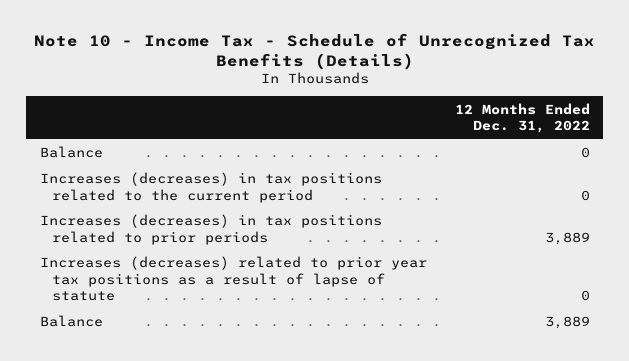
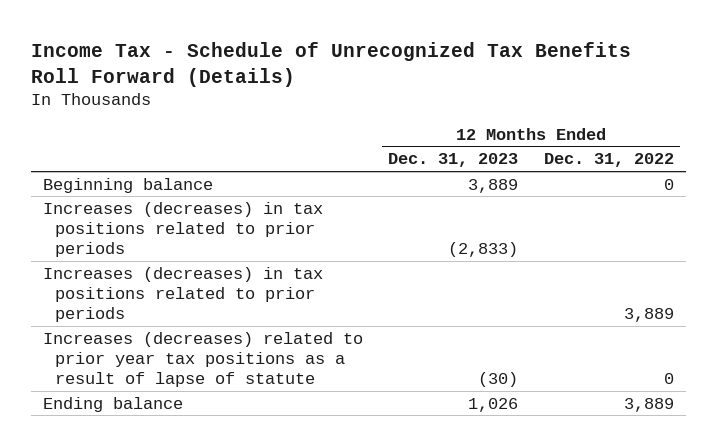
- Note 10 - Income Tax - Schedule of Unrecognized Tax Benefits (Details)
+ Income Tax - Schedule of Unrecognized Tax Benefits Roll Forward (Details)
- | 12 Months Ended Dec. 31, 2022
+ | 12 Months Ended Dec. 31, 2023 | 12 Months Ended Dec. 31, 2022
- Balance | 0
- Increases (decreases) in tax positions related to the current period | 0
+ Beginning balance | 3,889 | 0
+ Increases (decreases) in tax positions related to prior periods | (2,833) |
- Balance | 3,889
+ Ending balance | 1,026 | 3,889

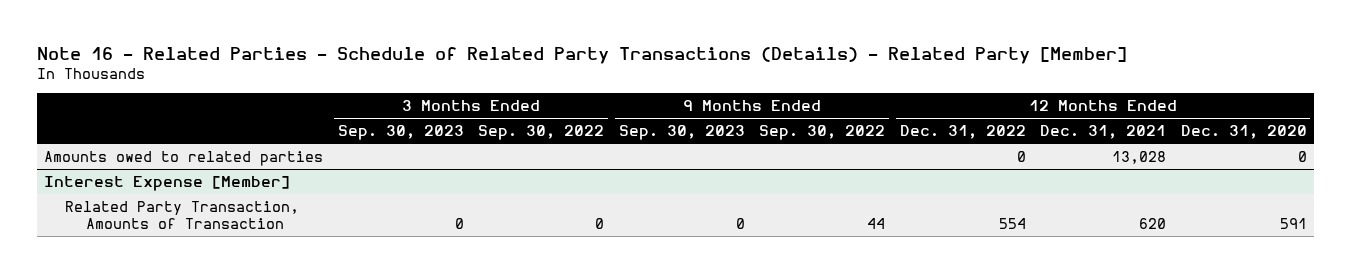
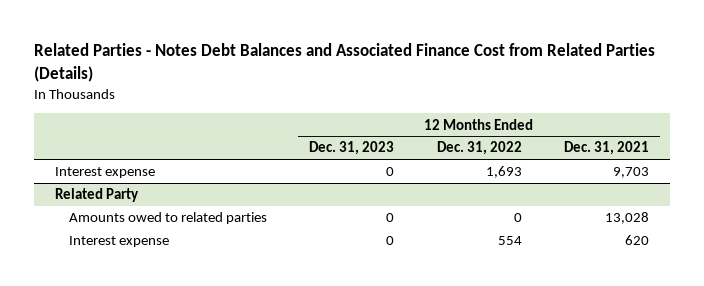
- Note 16 - Related Parties - Schedule of Related Party Transactions (Details) - Related Party [Member]
+ Related Parties - Notes Debt Balances and Associated Finance Cost from Related Parties (Details)
- | 3 Months Ended Sep. 30, 2023 | 3 Months Ended Sep. 30, 2022 | 9 Months Ended Sep. 30, 2023 | 9 Months Ended Sep. 30, 2022 | 12 Months Ended Dec. 31, 2022 | 12 Months Ended Dec. 31, 2021 | 12 Months Ended Dec. 31, 2020
+ | 12 Months Ended Dec. 31, 2023 | 12 Months Ended Dec. 31, 2022 | 12 Months Ended Dec. 31, 2021
+ Interest expense | 0 | 1,693 | 9,703
+ Related Party
- Interest Expense [Member]
- Related Party Transaction, Amounts of Transaction | 0 | 0 | 0 | 44 | 554 | 620 | 591
+ Interest expense | 0 | 554 | 620

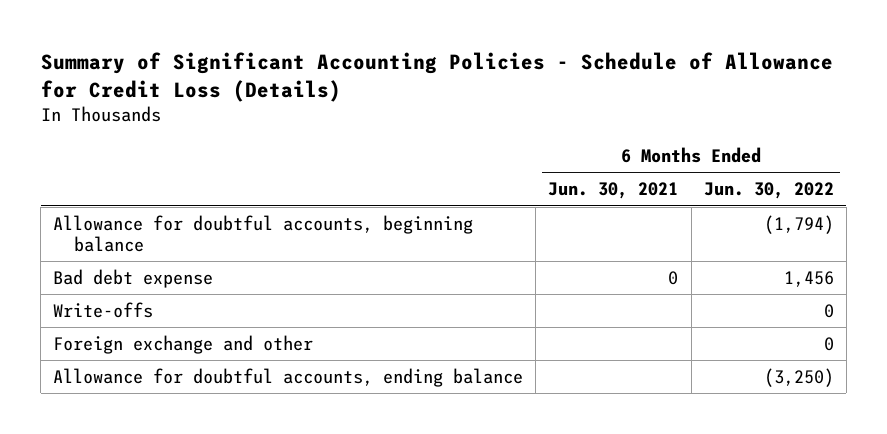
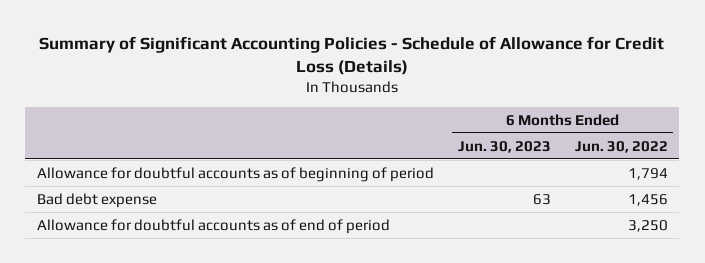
- | 6 Months Ended Jun. 30, 2021 | 6 Months Ended Jun. 30, 2022
+ | 6 Months Ended Jun. 30, 2023 | 6 Months Ended Jun. 30, 2022
- Allowance for doubtful accounts, beginning balance | | (1,794)
+ Allowance for doubtful accounts as of beginning of period | | 1,794
- Write-offs | | 0
- Foreign exchange and other | | 0
- Allowance for doubtful accounts, ending balance | | (3,250)
+ Allowance for doubtful accounts as of end of period | | 3,250

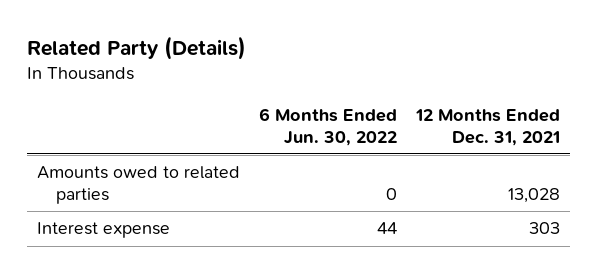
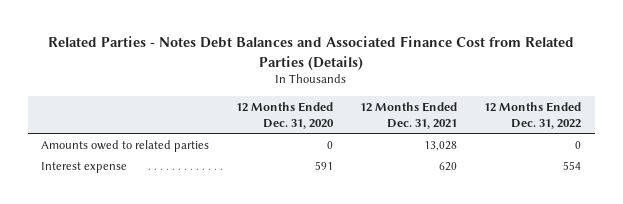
- Related Party (Details)
+ Related Parties - Notes Debt Balances and Associated Finance Cost from Related Parties (Details)
- | 6 Months Ended Jun. 30, 2022 | 12 Months Ended Dec. 31, 2021
+ | 12 Months Ended Dec. 31, 2020 | 12 Months Ended Dec. 31, 2021 | 12 Months Ended Dec. 31, 2022
- Interest expense | 44 | 303
+ Interest expense | 591 | 620 | 554

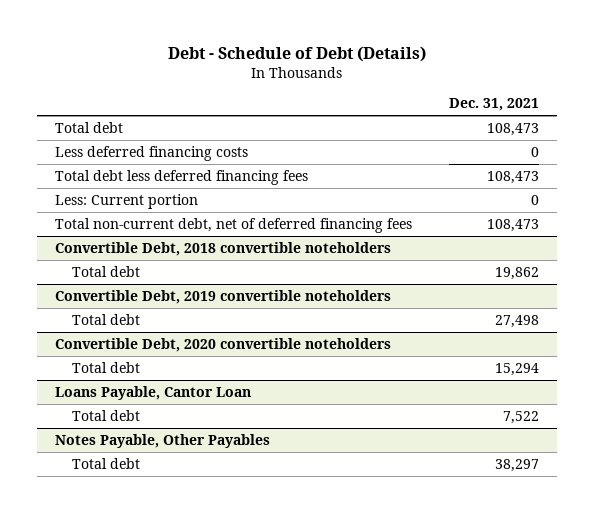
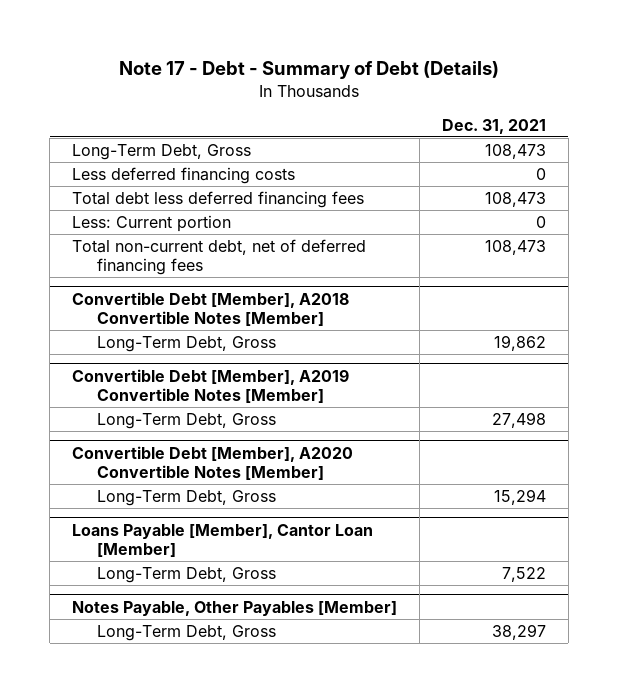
- Debt - Schedule of Debt (Details)
+ Note 17 - Debt - Summary of Debt (Details)
- Total debt | 108,473
+ Long-Term Debt, Gross | 108,473
- Convertible Debt, 2018 convertible noteholders
- Total debt | 19,862
- Convertible Debt, 2019 convertible noteholders
- Total debt | 27,498
- Convertible Debt, 2020 convertible noteholders
- Total debt | 15,294
- Loans Payable, Cantor Loan
- Total debt | 7,522
- Notes Payable, Other Payables
- Total debt | 38,297
+ Convertible Debt [Member], A2018 Convertible Notes [Member]
+ Long-Term Debt, Gross | 19,862
+ Convertible Debt [Member], A2019 Convertible Notes [Member]
+ Long-Term Debt, Gross | 27,498
+ Convertible Debt [Member], A2020 Convertible Notes [Member]
+ Long-Term Debt, Gross | 15,294
+ Loans Payable [Member], Cantor Loan [Member]
+ Long-Term Debt, Gross | 7,522
+ Notes Payable, Other Payables [Member]
+ Long-Term Debt, Gross | 38,297

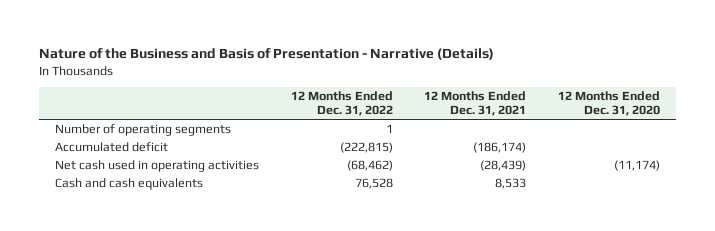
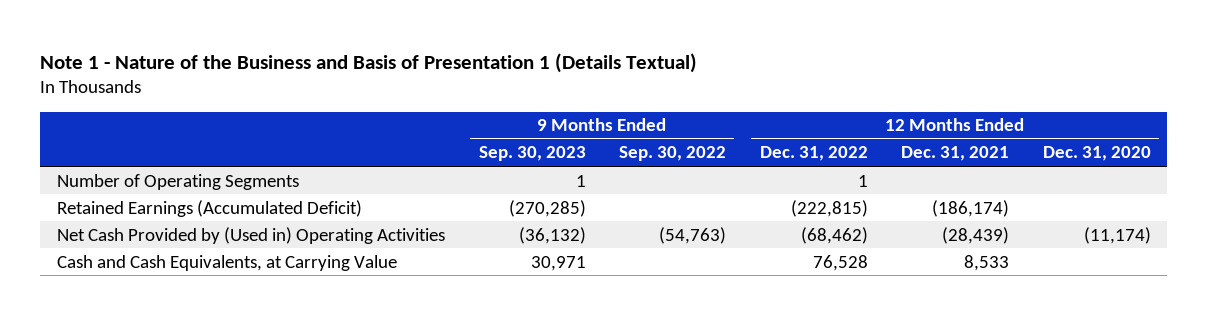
- Nature of the Business and Basis of Presentation - Narrative (Details)
+ Note 1 - Nature of the Business and Basis of Presentation 1 (Details Textual)
- | 12 Months Ended Dec. 31, 2022 | 12 Months Ended Dec. 31, 2021 | 12 Months Ended Dec. 31, 2020
+ | 9 Months Ended Sep. 30, 2023 | 9 Months Ended Sep. 30, 2022 | 12 Months Ended Dec. 31, 2022 | 12 Months Ended Dec. 31, 2021 | 12 Months Ended Dec. 31, 2020
- Number of operating segments | 1 | |
- Accumulated deficit | (222,815) | (186,174) |
- Net cash used in operating activities | (68,462) | (28,439) | (11,174)
- Cash and cash equivalents | 76,528 | 8,533 |
+ Number of Operating Segments | 1 | | 1 | |
+ Retained Earnings (Accumulated Deficit) | (270,285) | | (222,815) | (186,174) |
+ Net Cash Provided by (Used in) Operating Activities | (36,132) | (54,763) | (68,462) | (28,439) | (11,174)
+ Cash and Cash Equivalents, at Carrying Value | 30,971 | | 76,528 | 8,533 |

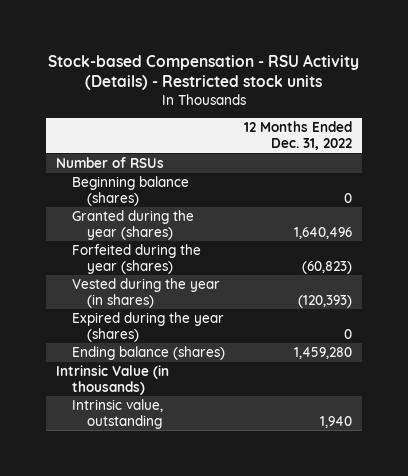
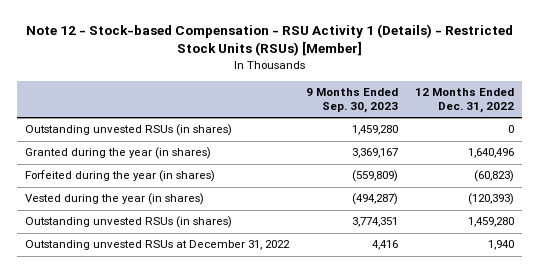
- Stock-based Compensation - RSU Activity (Details) - Restricted stock units
+ Note 12 - Stock-based Compensation - RSU Activity 1 (Details) - Restricted Stock Units (RSUs) [Member]
- | 12 Months Ended Dec. 31, 2022
+ | 9 Months Ended Sep. 30, 2023 | 12 Months Ended Dec. 31, 2022
- Number of RSUs
- Beginning balance (shares) | 0
- Granted during the year (shares) | 1,640,496
- Forfeited during the year (shares) | (60,823)
+ Outstanding unvested RSUs (in shares) | 1,459,280 | 0
+ Granted during the year (in shares) | 3,369,167 | 1,640,496
+ Forfeited during the year (in shares) | (559,809) | (60,823)
- Expired during the year (shares) | 0
- Ending balance (shares) | 1,459,280
- Intrinsic Value (in thousands)
- Intrinsic value, outstanding | 1,940
+ Outstanding unvested RSUs (in shares) | 3,774,351 | 1,459,280
+ Outstanding unvested RSUs at December 31, 2022 | 4,416 | 1,940

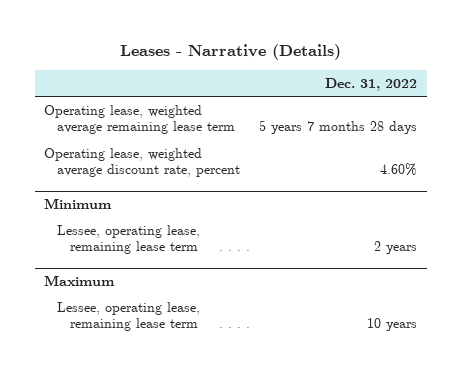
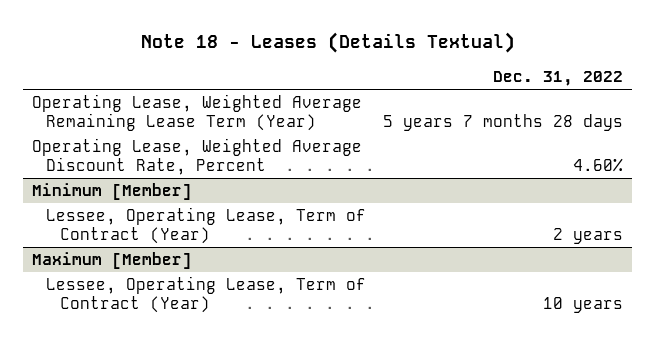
- Leases - Narrative (Details)
+ Note 18 - Leases (Details Textual)
- Operating lease, weighted average remaining lease term | 5 years 7 months 28 days
- Operating lease, weighted average discount rate, percent | 4.60%
- Minimum
- Lessee, operating lease, remaining lease term | 2 years
- Maximum
- Lessee, operating lease, remaining lease term | 10 years
+ Operating Lease, Weighted Average Remaining Lease Term (Year) | 5 years 7 months 28 days
+ Operating Lease, Weighted Average Discount Rate, Percent | 4.60%
+ Minimum [Member]
+ Lessee, Operating Lease, Term of Contract (Year) | 2 years
+ Maximum [Member]
+ Lessee, Operating Lease, Term of Contract (Year) | 10 years

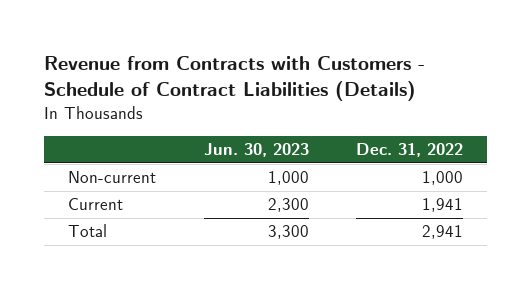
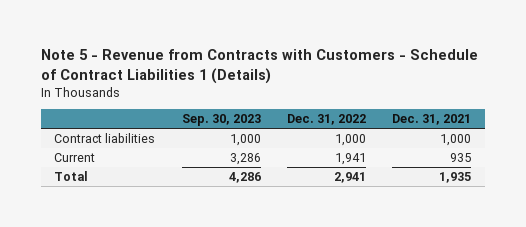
- Revenue from Contracts with Customers - Schedule of Contract Liabilities (Details)
+ Note 5 - Revenue from Contracts with Customers - Schedule of Contract Liabilities 1 (Details)
- | Jun. 30, 2023 | Dec. 31, 2022
+ | Sep. 30, 2023 | Dec. 31, 2022 | Dec. 31, 2021
- Non-current | 1,000 | 1,000
+ Contract liabilities | 1,000 | 1,000 | 1,000

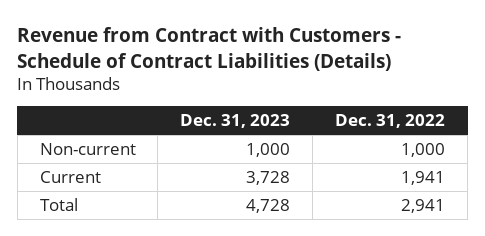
- Note 5 - Revenue from Contracts with Customers - Schedule of Contract Liabilities 1 (Details)
+ Revenue from Contract with Customers - Schedule of Contract Liabilities (Details)
- | Sep. 30, 2023 | Dec. 31, 2022 | Dec. 31, 2021
+ | Dec. 31, 2023 | Dec. 31, 2022
- Contract liabilities | 1,000 | 1,000 | 1,000
+ Non-current | 1,000 | 1,000

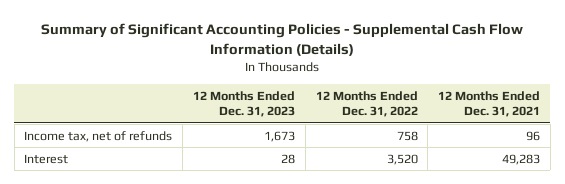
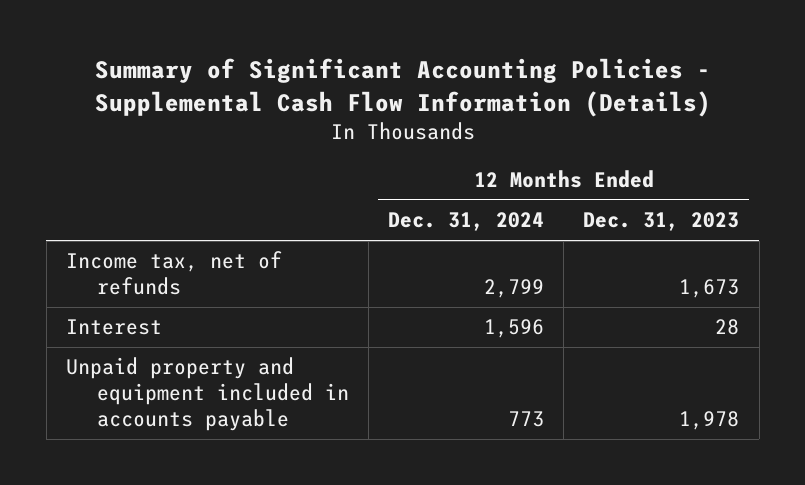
- | 12 Months Ended Dec. 31, 2023 | 12 Months Ended Dec. 31, 2022 | 12 Months Ended Dec. 31, 2021
+ | 12 Months Ended Dec. 31, 2024 | 12 Months Ended Dec. 31, 2023
+ Unpaid property and equipment included in accounts payable | 773 | 1,978

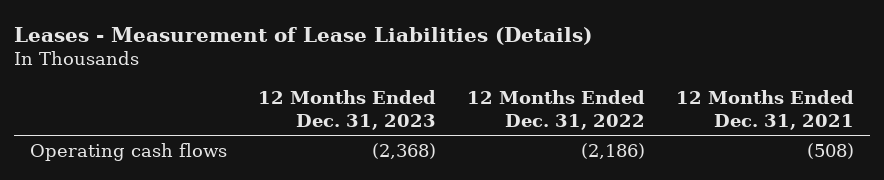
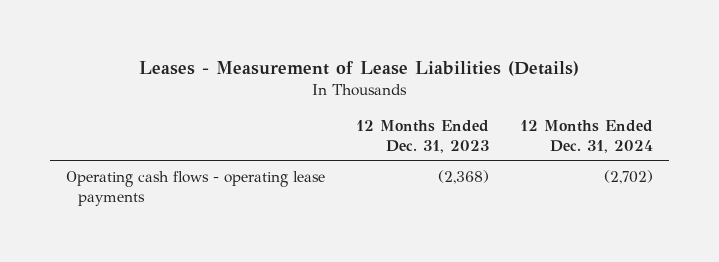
- | 12 Months Ended Dec. 31, 2023 | 12 Months Ended Dec. 31, 2022 | 12 Months Ended Dec. 31, 2021
+ | 12 Months Ended Dec. 31, 2023 | 12 Months Ended Dec. 31, 2024
- Operating cash flows | (2,368) | (2,186) | (508)
+ Operating cash flows - operating lease payments | (2,368) | (2,702)

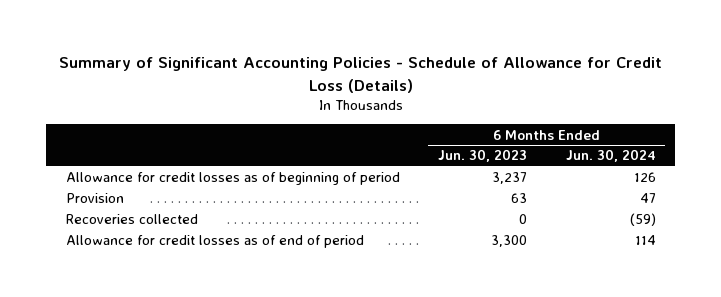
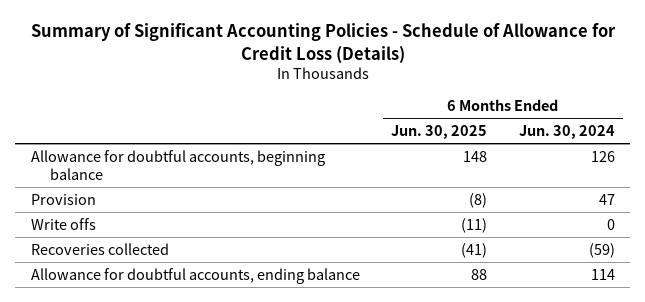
- | 6 Months Ended Jun. 30, 2023 | 6 Months Ended Jun. 30, 2024
+ | 6 Months Ended Jun. 30, 2025 | 6 Months Ended Jun. 30, 2024
- Allowance for credit losses as of beginning of period | 3,237 | 126
+ Allowance for doubtful accounts, beginning balance | 148 | 126
+ Write offs | (11) | 0
- Allowance for credit losses as of end of period | 3,300 | 114
+ Allowance for doubtful accounts, ending balance | 88 | 114

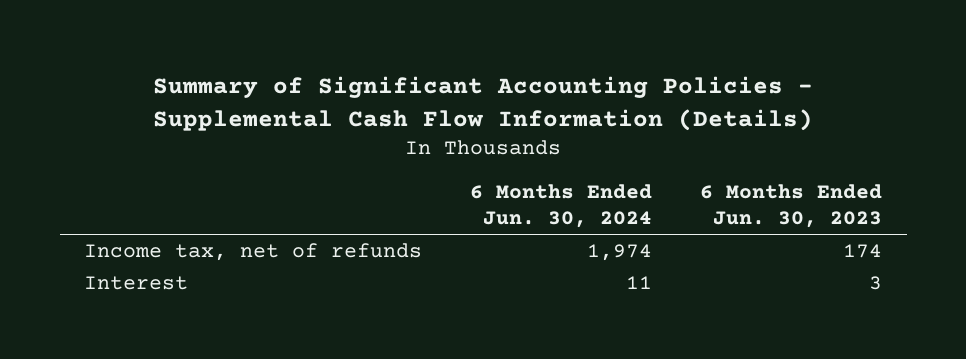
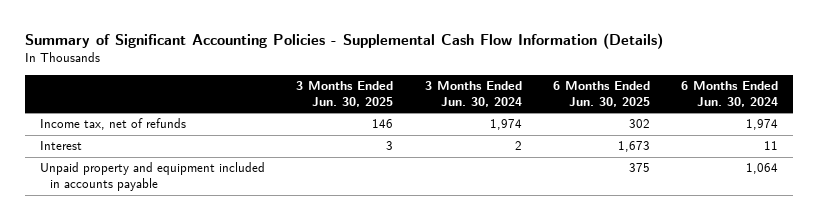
- | 6 Months Ended Jun. 30, 2024 | 6 Months Ended Jun. 30, 2023
+ | 3 Months Ended Jun. 30, 2025 | 3 Months Ended Jun. 30, 2024 | 6 Months Ended Jun. 30, 2025 | 6 Months Ended Jun. 30, 2024
+ Unpaid property and equipment included in accounts payable | | | 375 | 1,064

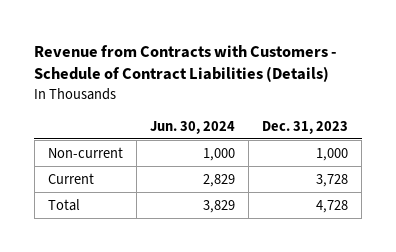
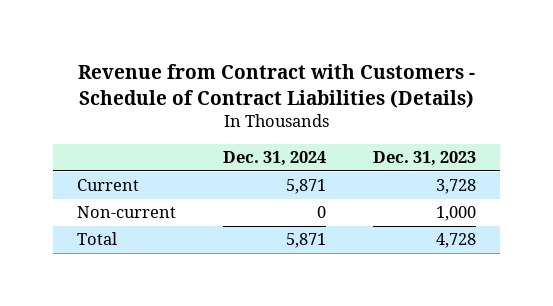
- Revenue from Contracts with Customers - Schedule of Contract Liabilities (Details)
+ Revenue from Contract with Customers - Schedule of Contract Liabilities (Details)
- | Jun. 30, 2024 | Dec. 31, 2023
+ | Dec. 31, 2024 | Dec. 31, 2023
moved down: Non-current | 0 | 1,000

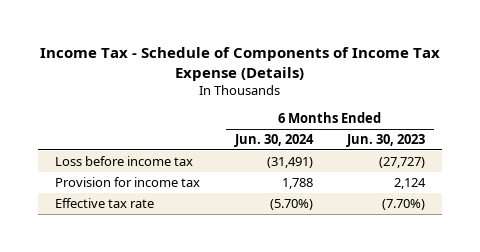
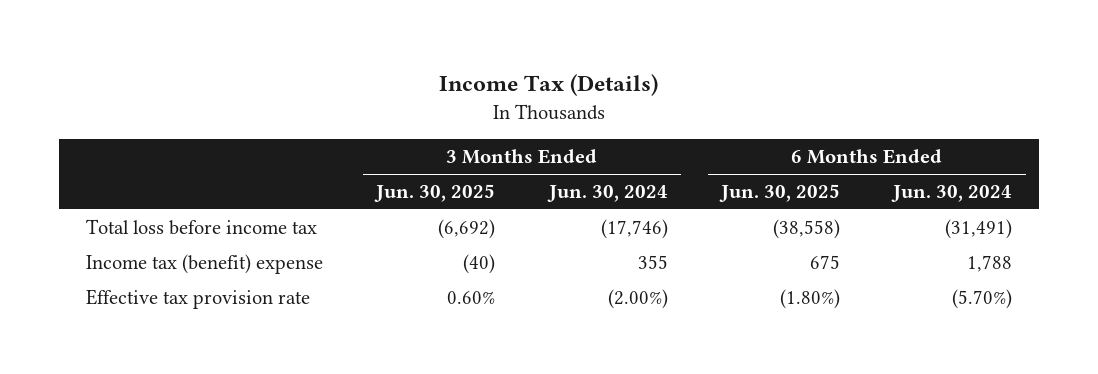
- Income Tax - Schedule of Components of Income Tax Expense (Details)
+ Income Tax (Details)
- | 6 Months Ended Jun. 30, 2024 | 6 Months Ended Jun. 30, 2023
+ | 3 Months Ended Jun. 30, 2025 | 3 Months Ended Jun. 30, 2024 | 6 Months Ended Jun. 30, 2025 | 6 Months Ended Jun. 30, 2024
- Loss before income tax | (31,491) | (27,727)
- Provision for income tax | 1,788 | 2,124
- Effective tax rate | (5.70%) | (7.70%)
+ Total loss before income tax | (6,692) | (17,746) | (38,558) | (31,491)
+ Income tax (benefit) expense | (40) | 355 | 675 | 1,788
+ Effective tax provision rate | 0.60% | (2.00%) | (1.80%) | (5.70%)

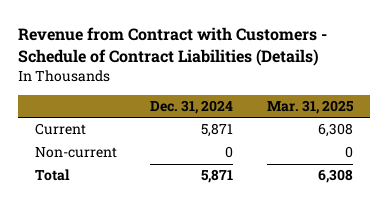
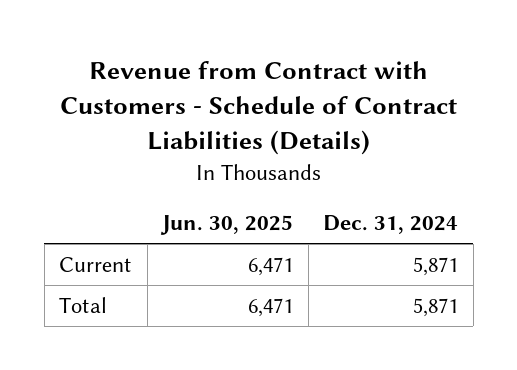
- | Dec. 31, 2024 | Mar. 31, 2025
+ | Jun. 30, 2025 | Dec. 31, 2024
- Non-current | 0 | 0

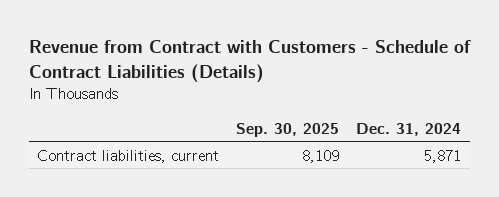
- | Jun. 30, 2025 | Dec. 31, 2024
+ | Sep. 30, 2025 | Dec. 31, 2024
- Current | 6,471 | 5,871
- Total | 6,471 | 5,871
+ Contract liabilities, current | 8,109 | 5,871

